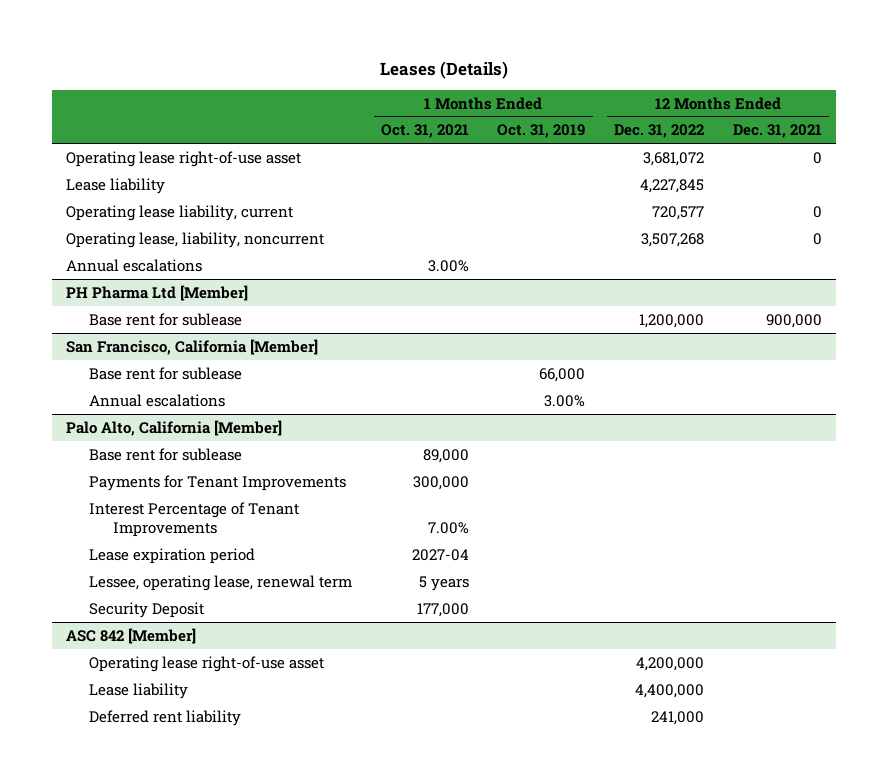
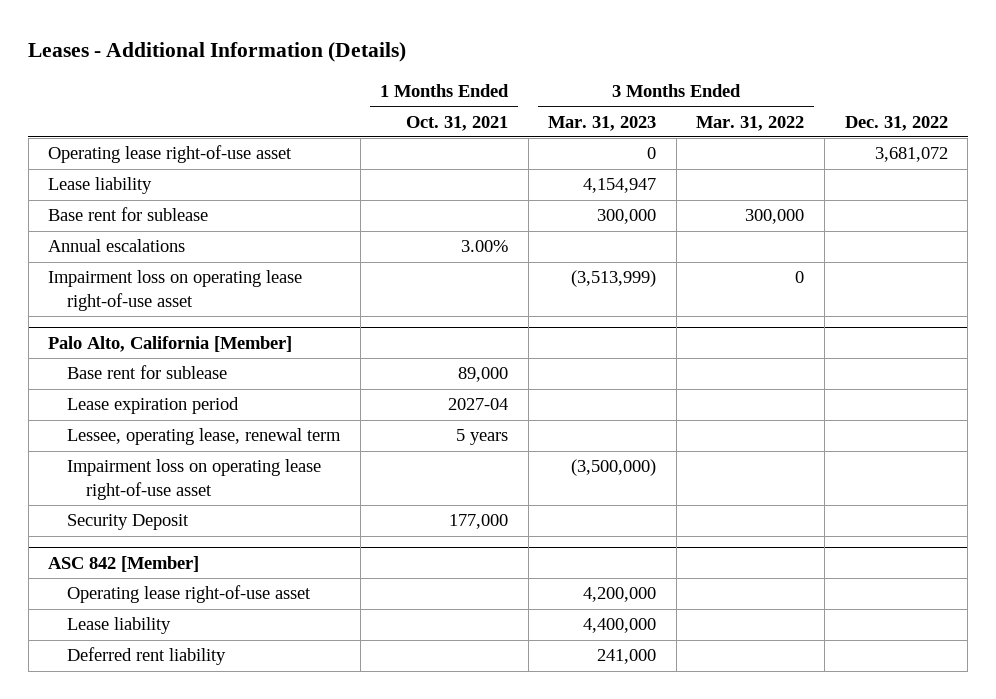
- Leases (Details)
+ Leases - Additional Information (Details)
- | 1 Months Ended Oct. 31, 2021 | 1 Months Ended Oct. 31, 2019 | 12 Months Ended Dec. 31, 2022 | 12 Months Ended Dec. 31, 2021
+ | 1 Months Ended Oct. 31, 2021 | 3 Months Ended Mar. 31, 2023 | 3 Months Ended Mar. 31, 2022 | Dec. 31, 2022
- Operating lease liability, current | | | 720,577 | 0
- Operating lease, liability, noncurrent | | | 3,507,268 | 0
+ Base rent for sublease | | 300,000 | 300,000 |
- PH Pharma Ltd [Member]
- Base rent for sublease | | | 1,200,000 | 900,000
- San Francisco, California [Member]
- Base rent for sublease | | 66,000 | |
- Annual escalations | | 3.00% | |
+ Impairment loss on operating lease right-of-use asset | | (3,513,999) | 0 |
@ Palo Alto, California [Member]
- Payments for Tenant Improvements | 300,000 | | |
- Interest Percentage of Tenant Improvements | 7.00% | | |
+ Impairment loss on operating lease right-of-use asset | | (3,500,000) | |

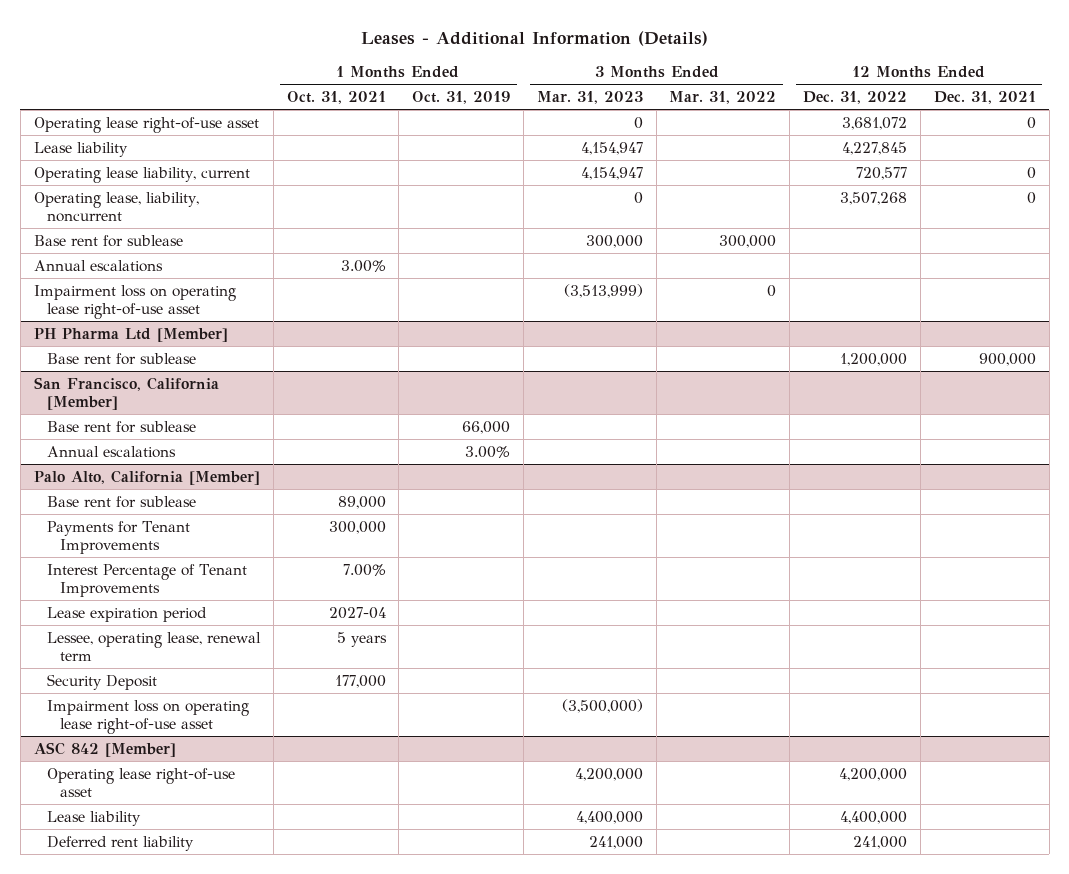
- | 1 Months Ended Oct. 31, 2021 | 3 Months Ended Mar. 31, 2023 | 3 Months Ended Mar. 31, 2022 | Dec. 31, 2022
+ | 1 Months Ended Oct. 31, 2021 | 1 Months Ended Oct. 31, 2019 | 3 Months Ended Mar. 31, 2023 | 3 Months Ended Mar. 31, 2022 | 12 Months Ended Dec. 31, 2022 | 12 Months Ended Dec. 31, 2021
+ Operating lease liability, current | | | 4,154,947 | | 720,577 | 0
+ Operating lease, liability, noncurrent | | | 0 | | 3,507,268 | 0
+ PH Pharma Ltd [Member]
+ Base rent for sublease | | | | | 1,200,000 | 900,000
+ San Francisco, California [Member]
+ Base rent for sublease | | 66,000 | | | |
+ Annual escalations | | 3.00% | | | |
@ Palo Alto, California [Member]
+ Payments for Tenant Improvements | 300,000 | | | | |
+ Interest Percentage of Tenant Improvements | 7.00% | | | | |
moved down: Impairment loss on operating lease right-of-use asset | | | (3,500,000) | | |

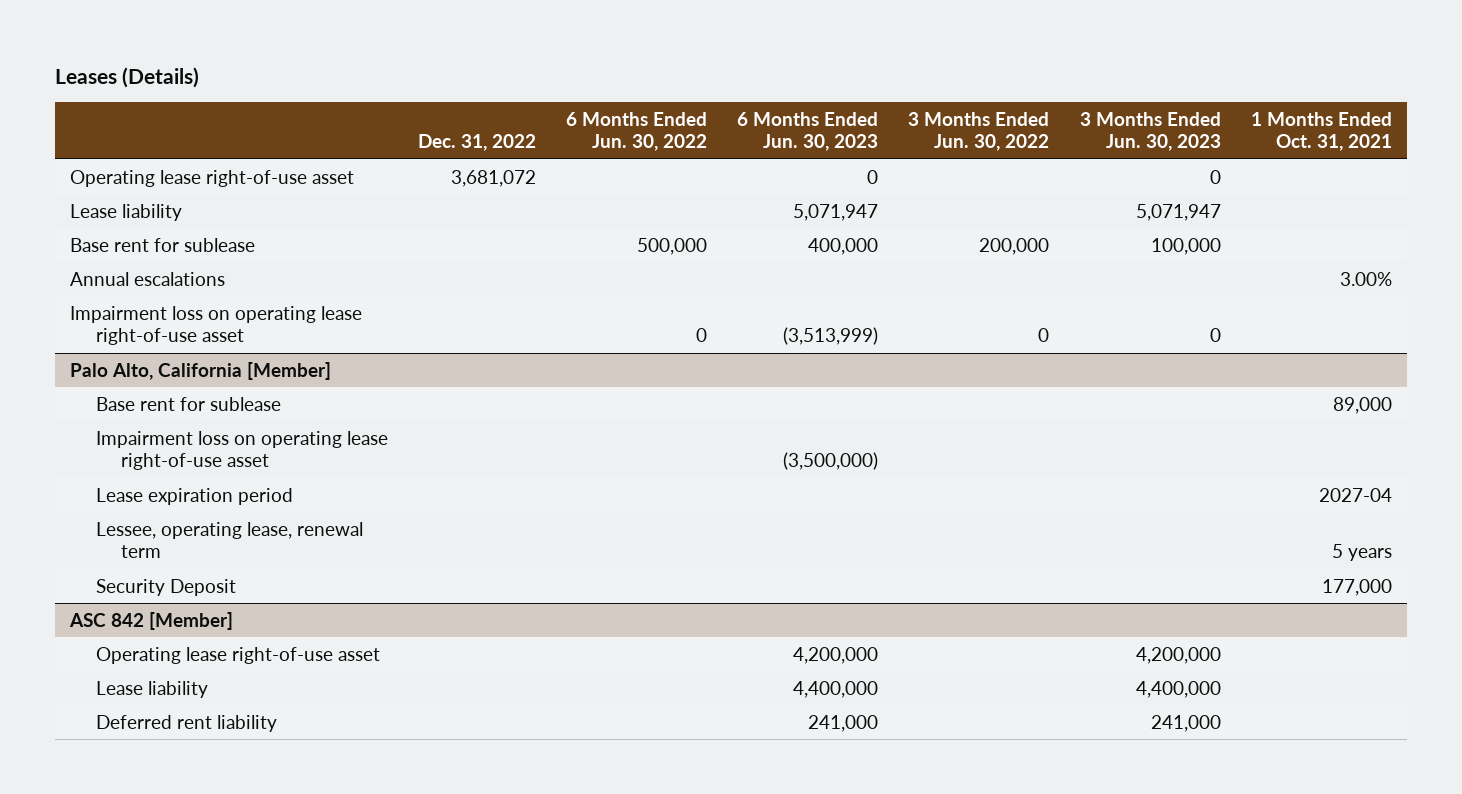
- Leases - Additional Information (Details)
+ Leases (Details)
- | 1 Months Ended Oct. 31, 2021 | 1 Months Ended Oct. 31, 2019 | 3 Months Ended Mar. 31, 2023 | 3 Months Ended Mar. 31, 2022 | 12 Months Ended Dec. 31, 2022 | 12 Months Ended Dec. 31, 2021
+ | Dec. 31, 2022 | 6 Months Ended Jun. 30, 2022 | 6 Months Ended Jun. 30, 2023 | 3 Months Ended Jun. 30, 2022 | 3 Months Ended Jun. 30, 2023 | 1 Months Ended Oct. 31, 2021
- Operating lease liability, current | | | 4,154,947 | | 720,577 | 0
- Operating lease, liability, noncurrent | | | 0 | | 3,507,268 | 0
- PH Pharma Ltd [Member]
- Base rent for sublease | | | | | 1,200,000 | 900,000
- San Francisco, California [Member]
- Base rent for sublease | | 66,000 | | | |
- Annual escalations | | 3.00% | | | |
@ Palo Alto, California [Member]
- Payments for Tenant Improvements | 300,000 | | | | |
- Interest Percentage of Tenant Improvements | 7.00% | | | | |
moved up: Impairment loss on operating lease right-of-use asset | | | (3,500,000) | | |

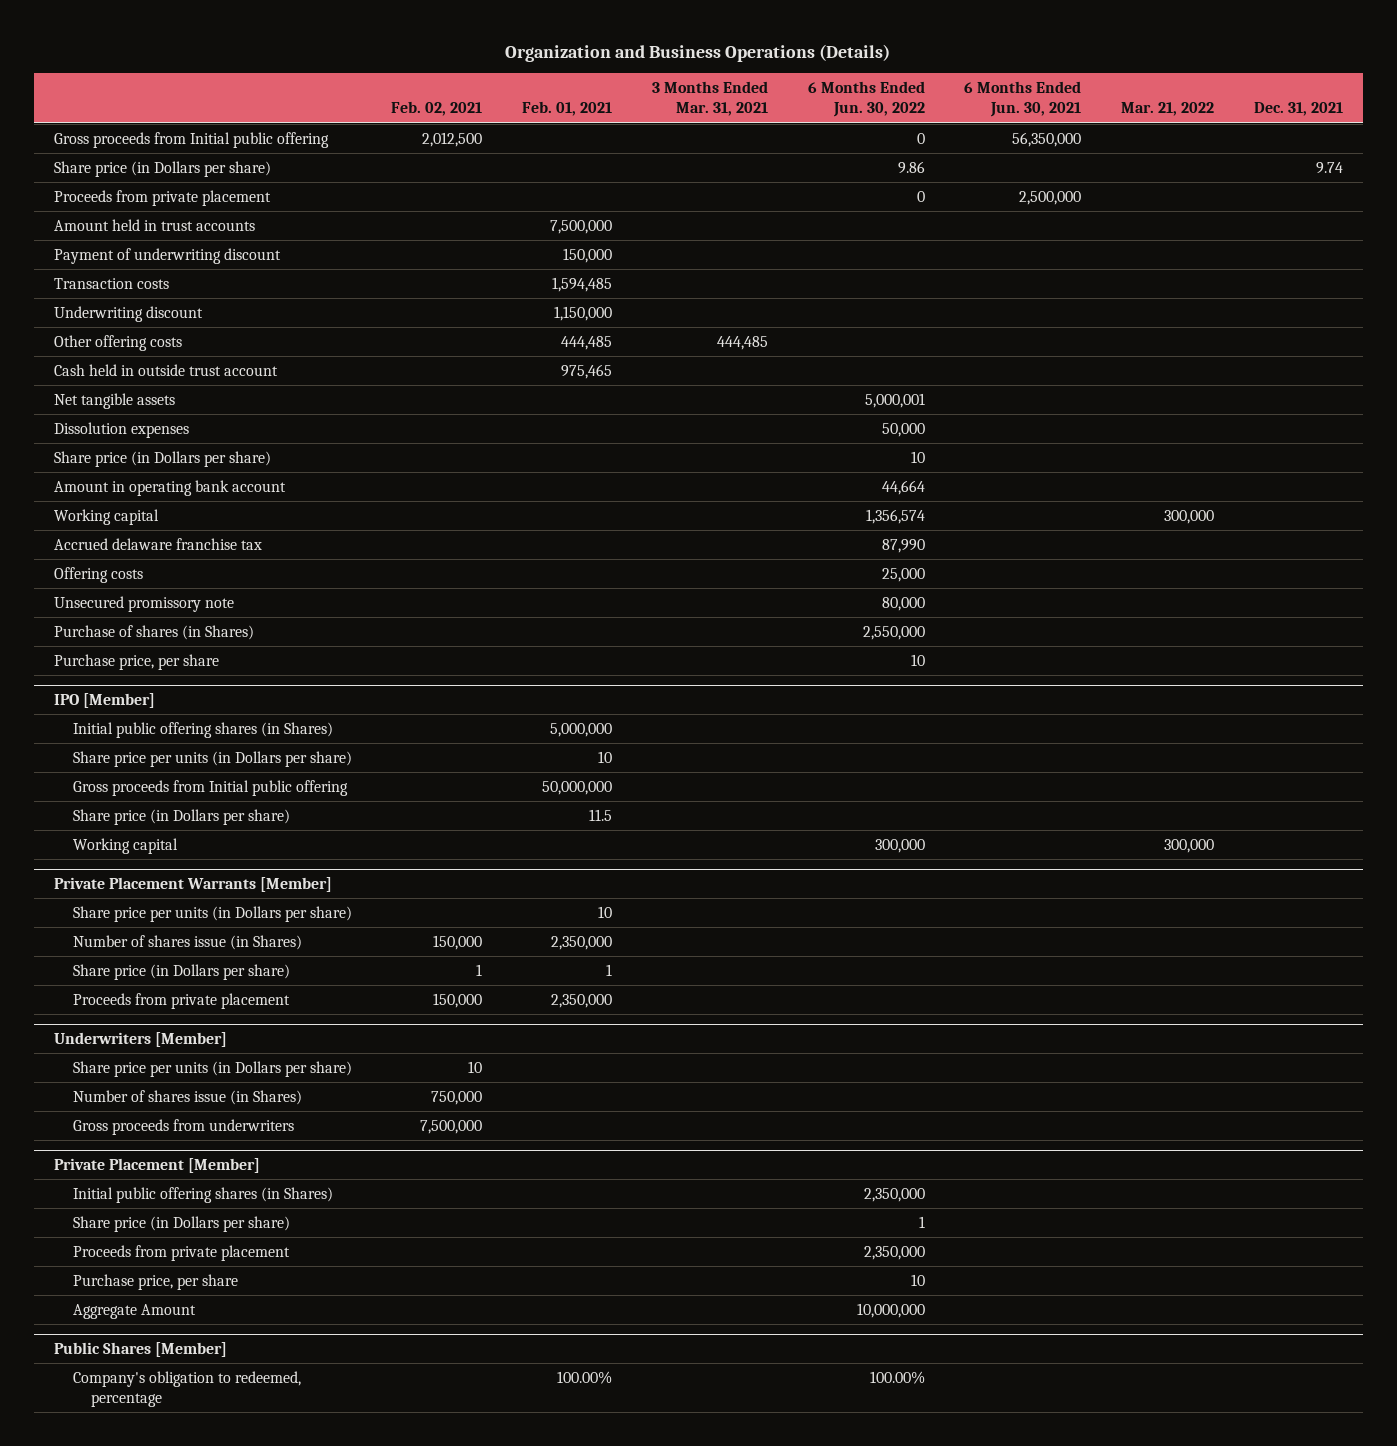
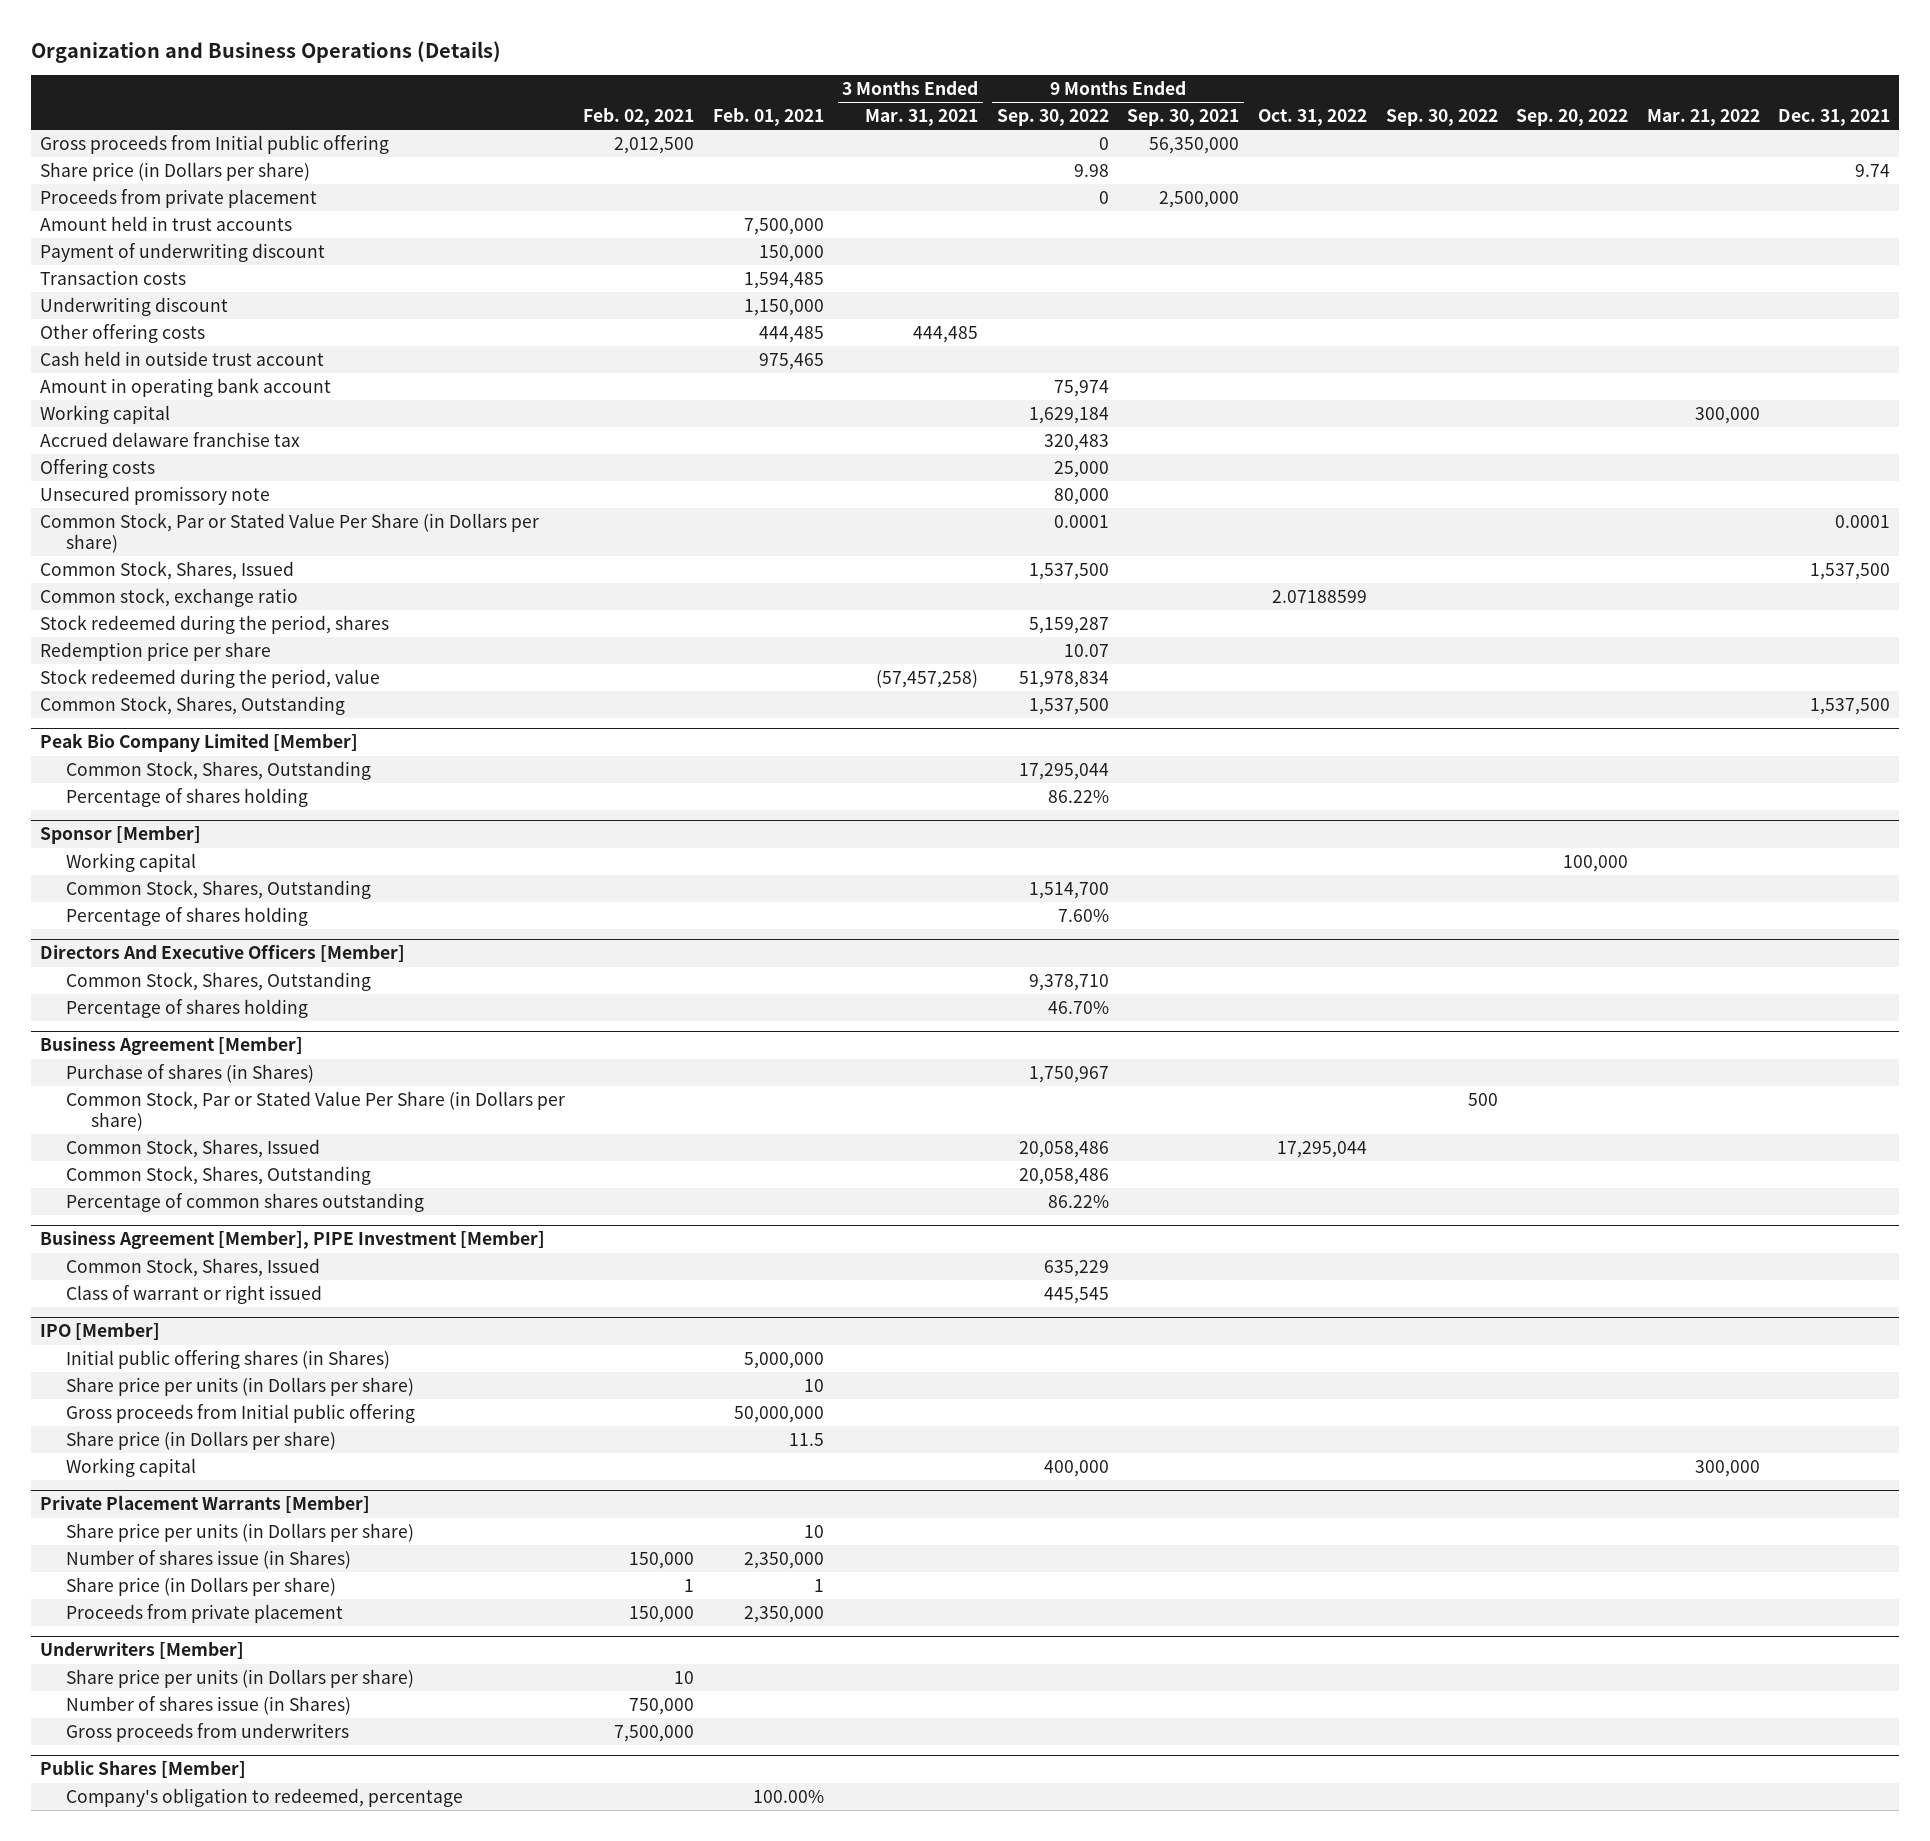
- | Feb. 02, 2021 | Feb. 01, 2021 | 3 Months Ended Mar. 31, 2021 | 6 Months Ended Jun. 30, 2022 | 6 Months Ended Jun. 30, 2021 | Mar. 21, 2022 | Dec. 31, 2021
+ | Feb. 02, 2021 | Feb. 01, 2021 | 3 Months Ended Mar. 31, 2021 | 9 Months Ended Sep. 30, 2022 | 9 Months Ended Sep. 30, 2021 | Oct. 31, 2022 | Sep. 30, 2022 | Sep. 20, 2022 | Mar. 21, 2022 | Dec. 31, 2021
- Net tangible assets | | | | 5,000,001 | | |
- Dissolution expenses | | | | 50,000 | | |
- Share price (in Dollars per share) | | | | 10 | | |
- Purchase of shares (in Shares) | | | | 2,550,000 | | |
- Purchase price, per share | | | | 10 | | |
+ Common Stock, Par or Stated Value Per Share (in Dollars per share) | | | | 0.0001 | | | | | | 0.0001
+ Common Stock, Shares, Issued | | | | 1,537,500 | | | | | | 1,537,500
+ Common stock, exchange ratio | | | | | | 2.07188599 | | | |
+ Stock redeemed during the period, shares | | | | 5,159,287 | | | | | |
+ Redemption price per share | | | | 10.07 | | | | | |
+ Stock redeemed during the period, value | | | (57,457,258) | 51,978,834 | | | | | |
+ Common Stock, Shares, Outstanding | | | | 1,537,500 | | | | | | 1,537,500
+ Peak Bio Company Limited [Member]
+ Common Stock, Shares, Outstanding | | | | 17,295,044 | | | | | |
+ Percentage of shares holding | | | | 86.22% | | | | | |
+ Sponsor [Member]
+ Working capital | | | | | | | | 100,000 | |
+ Common Stock, Shares, Outstanding | | | | 1,514,700 | | | | | |
+ Percentage of shares holding | | | | 7.60% | | | | | |
+ Directors And Executive Officers [Member]
+ Common Stock, Shares, Outstanding | | | | 9,378,710 | | | | | |
+ Percentage of shares holding | | | | 46.70% | | | | | |
+ Business Agreement [Member]
+ Purchase of shares (in Shares) | | | | 1,750,967 | | | | | |
+ Common Stock, Par or Stated Value Per Share (in Dollars per share) | | | | | | | 500 | | |
+ Common Stock, Shares, Issued | | | | 20,058,486 | | 17,295,044 | | | |
+ Common Stock, Shares, Outstanding | | | | 20,058,486 | | | | | |
+ Percentage of common shares outstanding | | | | 86.22% | | | | | |
+ Business Agreement [Member], PIPE Investment [Member]
+ Common Stock, Shares, Issued | | | | 635,229 | | | | | |
+ Class of warrant or right issued | | | | 445,545 | | | | | |
- Private Placement [Member]
- Initial public offering shares (in Shares) | | | | 2,350,000 | | |
- Share price (in Dollars per share) | | | | 1 | | |
- Proceeds from private placement | | | | 2,350,000 | | |
- Purchase price, per share | | | | 10 | | |
- Aggregate Amount | | | | 10,000,000 | | |

